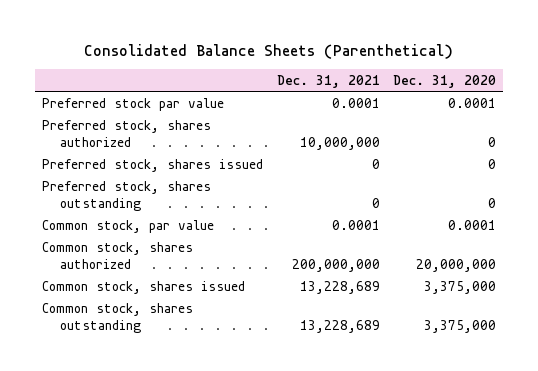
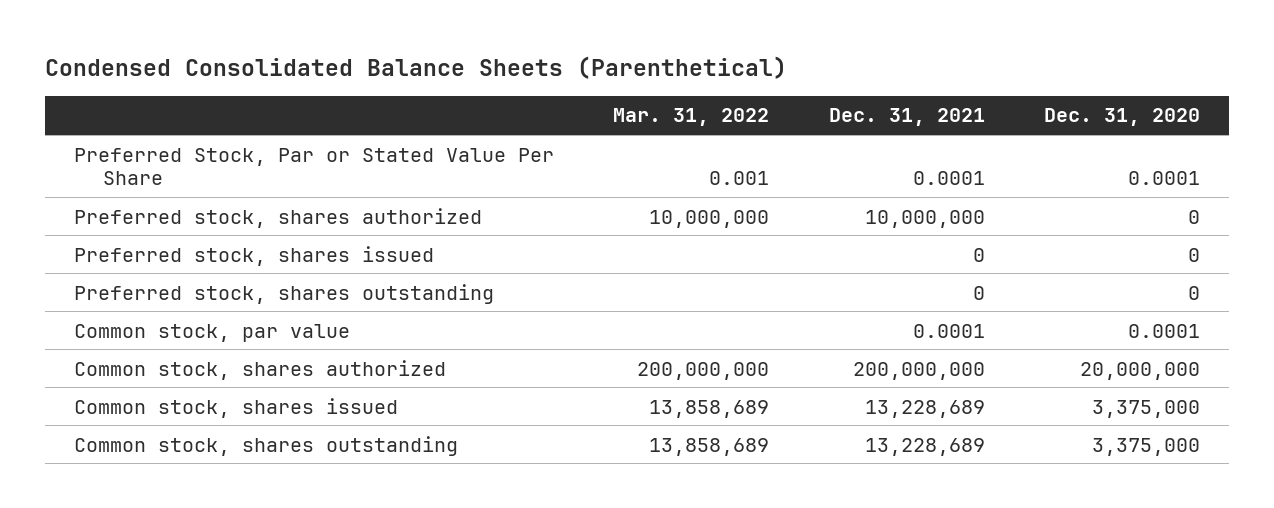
- Consolidated Balance Sheets (Parenthetical)
+ Condensed Consolidated Balance Sheets (Parenthetical)
- | Dec. 31, 2021 | Dec. 31, 2020
+ | Mar. 31, 2022 | Dec. 31, 2021 | Dec. 31, 2020
- Preferred stock par value | 0.0001 | 0.0001
+ Preferred Stock, Par or Stated Value Per Share | 0.001 | 0.0001 | 0.0001

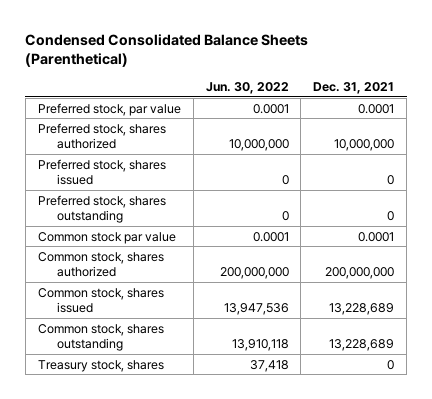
- | Mar. 31, 2022 | Dec. 31, 2021 | Dec. 31, 2020
+ | Jun. 30, 2022 | Dec. 31, 2021
- Preferred Stock, Par or Stated Value Per Share | 0.001 | 0.0001 | 0.0001
+ Preferred stock, par value | 0.0001 | 0.0001
- Common stock, par value | | 0.0001 | 0.0001
+ Common stock par value | 0.0001 | 0.0001
+ Treasury stock, shares | 37,418 | 0

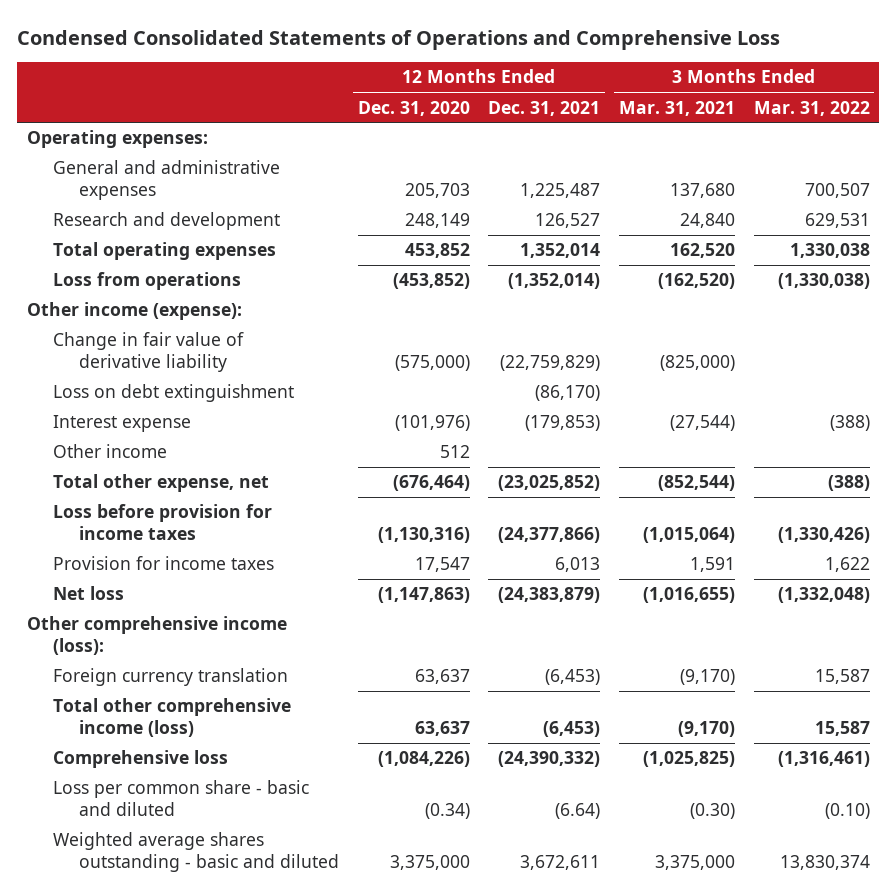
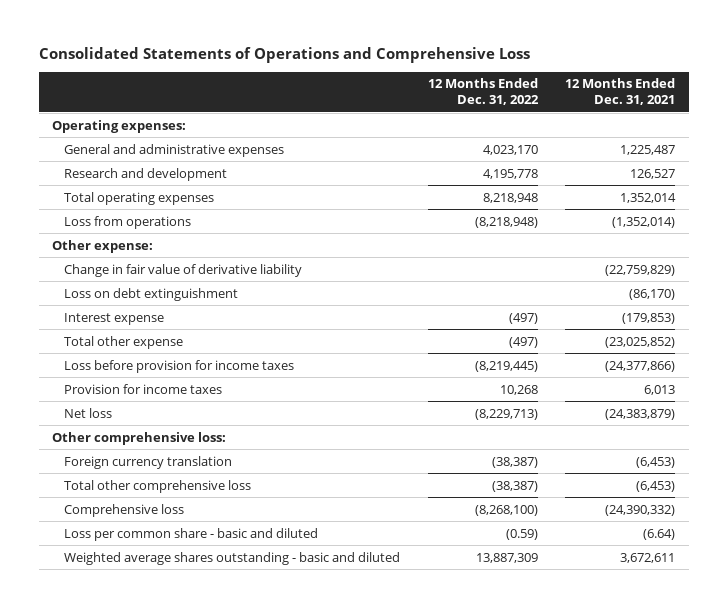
- Condensed Consolidated Statements of Operations and Comprehensive Loss
+ Consolidated Statements of Operations and Comprehensive Loss
- | 12 Months Ended Dec. 31, 2020 | 12 Months Ended Dec. 31, 2021 | 3 Months Ended Mar. 31, 2021 | 3 Months Ended Mar. 31, 2022
+ | 12 Months Ended Dec. 31, 2022 | 12 Months Ended Dec. 31, 2021
- Other income (expense):
+ Other expense:
- Other income | 512 | | |
- Total other expense, net | (676,464) | (23,025,852) | (852,544) | (388)
+ Total other expense | (497) | (23,025,852)
- Other comprehensive income (loss):
+ Other comprehensive loss:
- Total other comprehensive income (loss) | 63,637 | (6,453) | (9,170) | 15,587
+ Total other comprehensive loss | (38,387) | (6,453)

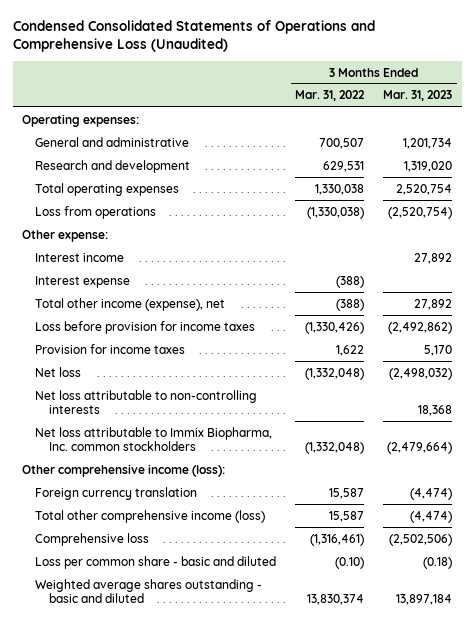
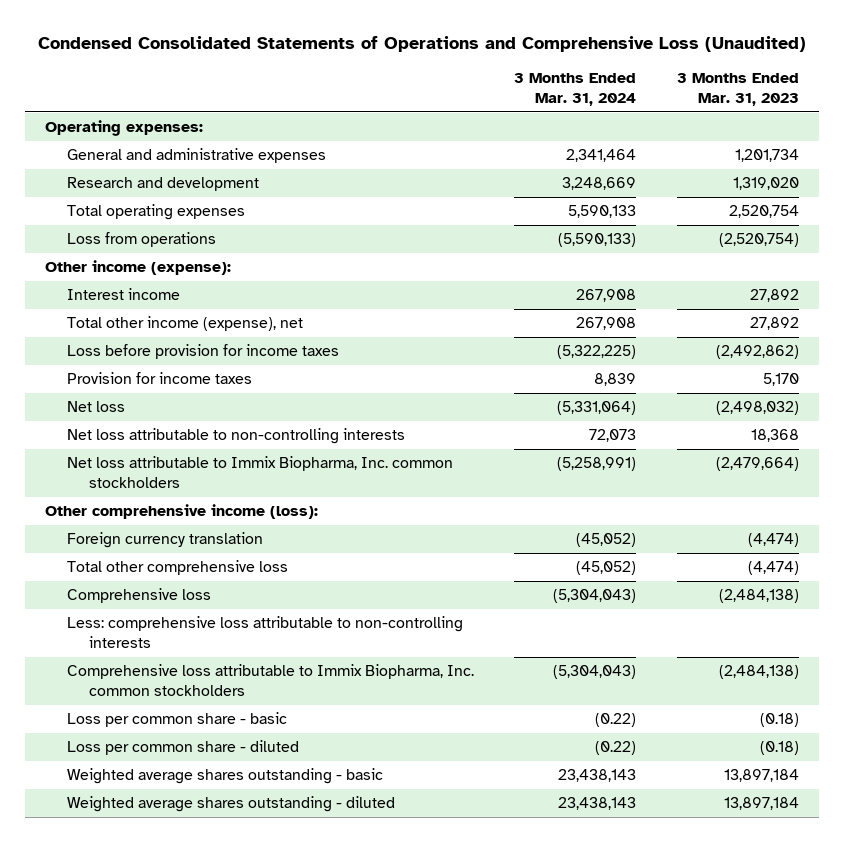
- | 3 Months Ended Mar. 31, 2022 | 3 Months Ended Mar. 31, 2023
+ | 3 Months Ended Mar. 31, 2024 | 3 Months Ended Mar. 31, 2023
- General and administrative | 700,507 | 1,201,734
+ General and administrative expenses | 2,341,464 | 1,201,734
- Other expense:
+ Other income (expense):
- Interest expense | (388) |
- Total other comprehensive income (loss) | 15,587 | (4,474)
- Comprehensive loss | (1,316,461) | (2,502,506)
- Loss per common share - basic and diluted | (0.10) | (0.18)
- Weighted average shares outstanding - basic and diluted | 13,830,374 | 13,897,184
+ Total other comprehensive loss | (45,052) | (4,474)
+ Comprehensive loss | (5,304,043) | (2,484,138)
+ Less: comprehensive loss attributable to non-controlling interests
+ Comprehensive loss attributable to Immix Biopharma, Inc. common stockholders | (5,304,043) | (2,484,138)
+ Loss per common share - basic | (0.22) | (0.18)
+ Loss per common share - diluted | (0.22) | (0.18)
+ Weighted average shares outstanding - basic | 23,438,143 | 13,897,184
+ Weighted average shares outstanding - diluted | 23,438,143 | 13,897,184

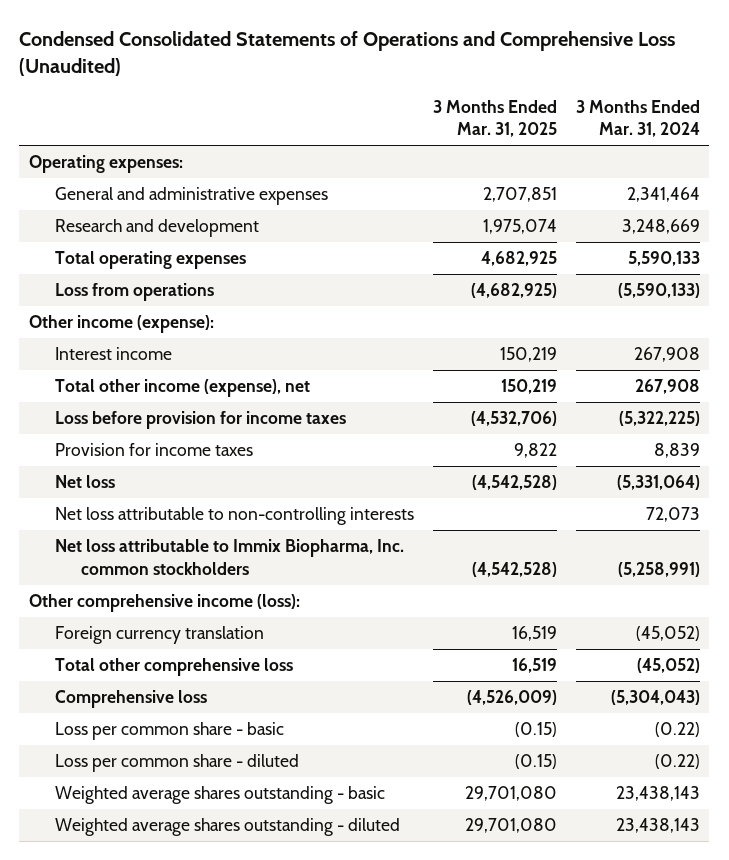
- | 3 Months Ended Mar. 31, 2024 | 3 Months Ended Mar. 31, 2023
+ | 3 Months Ended Mar. 31, 2025 | 3 Months Ended Mar. 31, 2024
- Less: comprehensive loss attributable to non-controlling interests
- Comprehensive loss attributable to Immix Biopharma, Inc. common stockholders | (5,304,043) | (2,484,138)

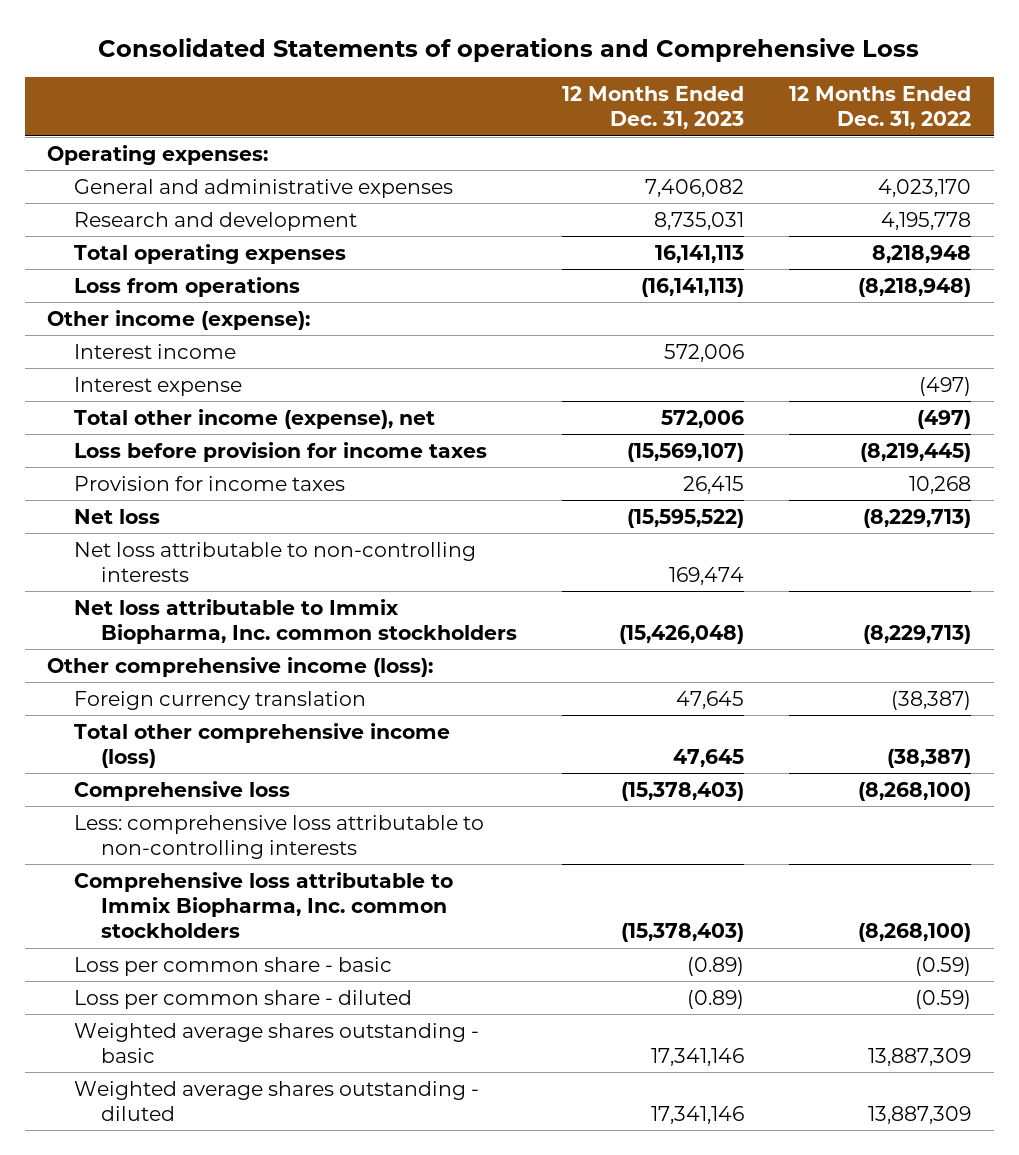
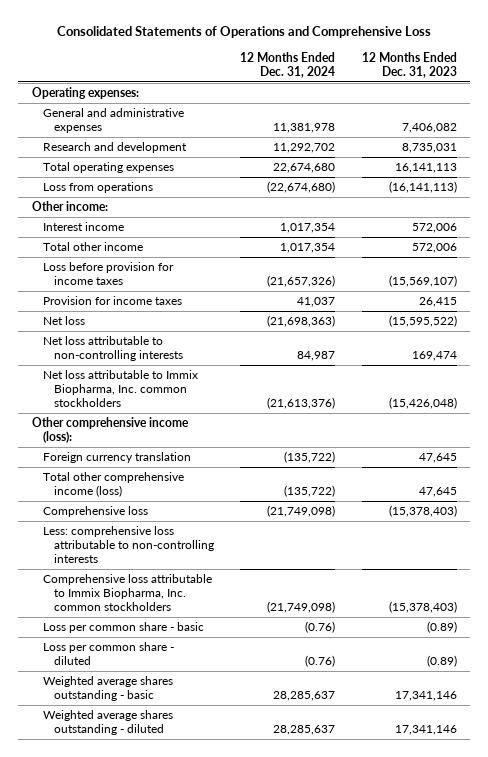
- Consolidated Statements of operations and Comprehensive Loss
+ Consolidated Statements of Operations and Comprehensive Loss
- | 12 Months Ended Dec. 31, 2023 | 12 Months Ended Dec. 31, 2022
+ | 12 Months Ended Dec. 31, 2024 | 12 Months Ended Dec. 31, 2023
- Other income (expense):
+ Other income:
- Interest expense | | (497)
- Total other income (expense), net | 572,006 | (497)
+ Total other income | 1,017,354 | 572,006

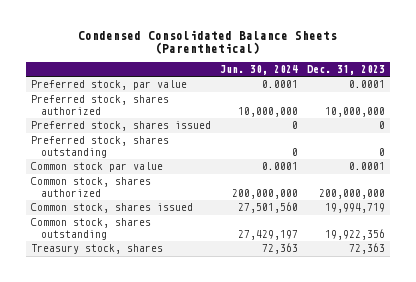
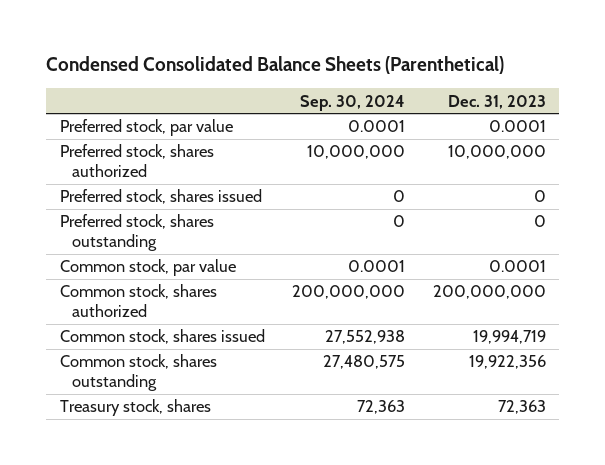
- | Jun. 30, 2024 | Dec. 31, 2023
+ | Sep. 30, 2024 | Dec. 31, 2023
- Common stock par value | 0.0001 | 0.0001
+ Common stock, par value | 0.0001 | 0.0001

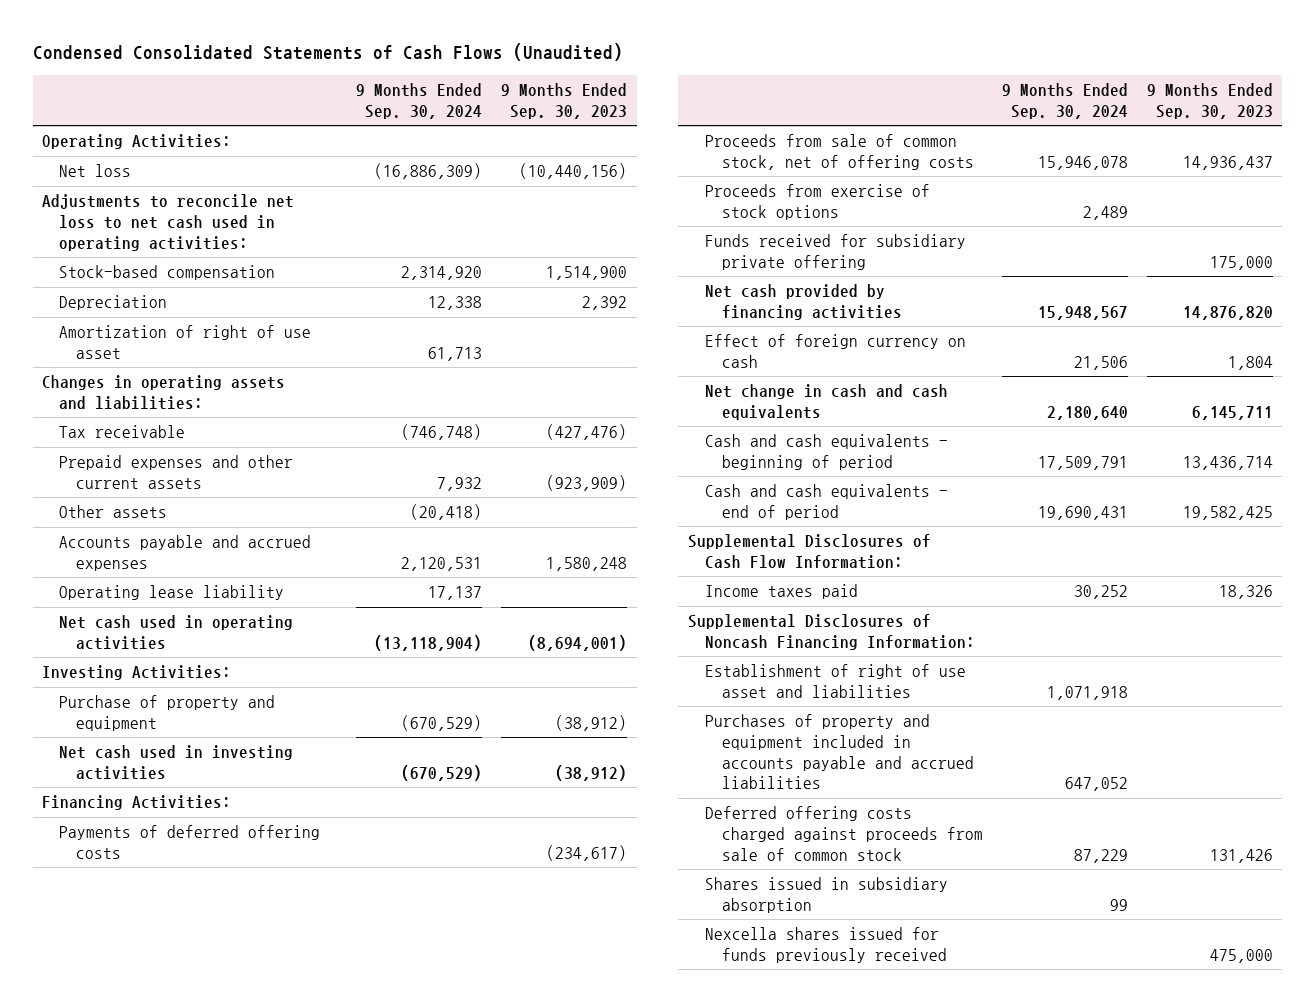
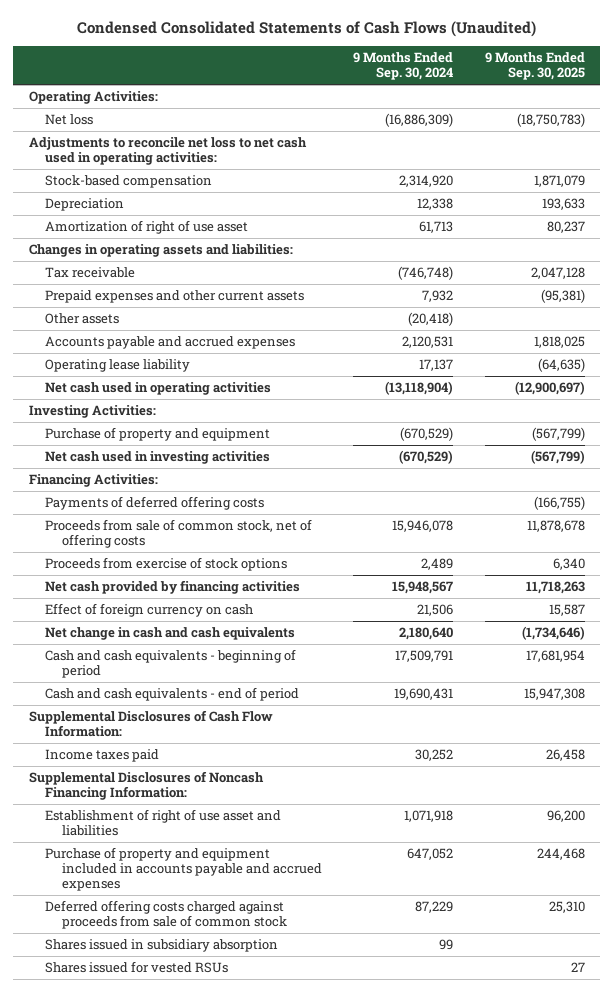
- | 9 Months Ended Sep. 30, 2024 | 9 Months Ended Sep. 30, 2023
+ | 9 Months Ended Sep. 30, 2024 | 9 Months Ended Sep. 30, 2025
- Funds received for subsidiary private offering | | 175,000
- Purchases of property and equipment included in accounts payable and accrued liabilities | 647,052 |
+ Purchase of property and equipment included in accounts payable and accrued expenses | 647,052 | 244,468
- Nexcella shares issued for funds previously received | | 475,000
+ Shares issued for vested RSUs | | 27

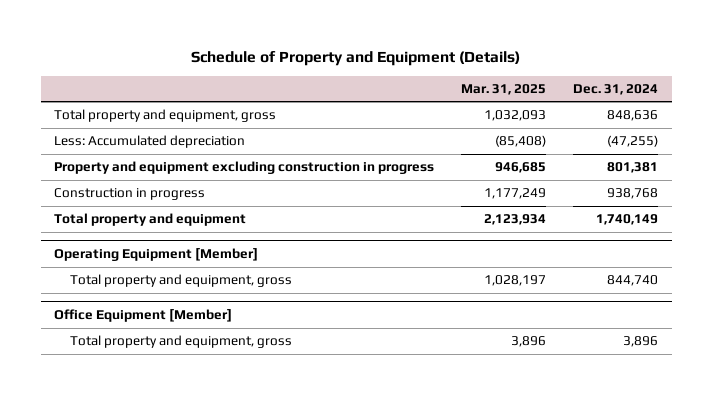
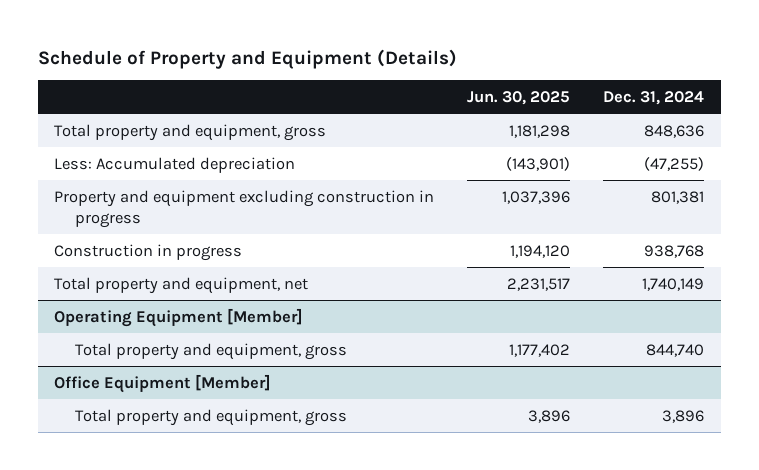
- | Mar. 31, 2025 | Dec. 31, 2024
+ | Jun. 30, 2025 | Dec. 31, 2024
- Total property and equipment | 2,123,934 | 1,740,149
+ Total property and equipment, net | 2,231,517 | 1,740,149

